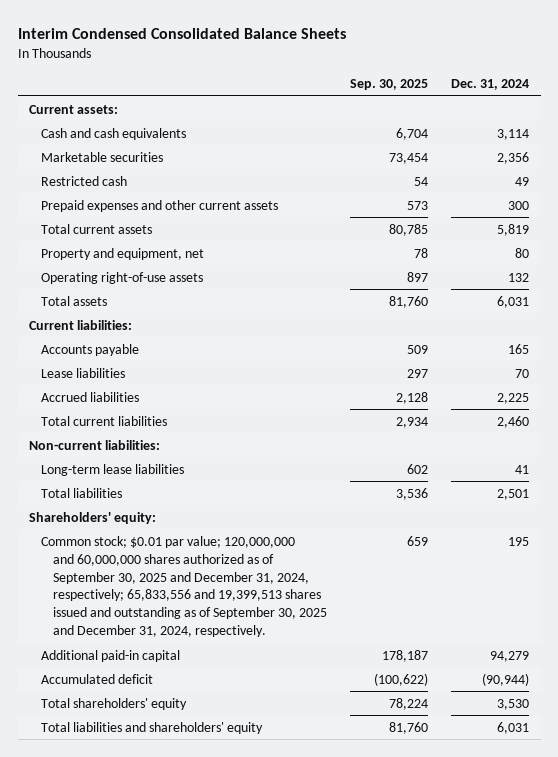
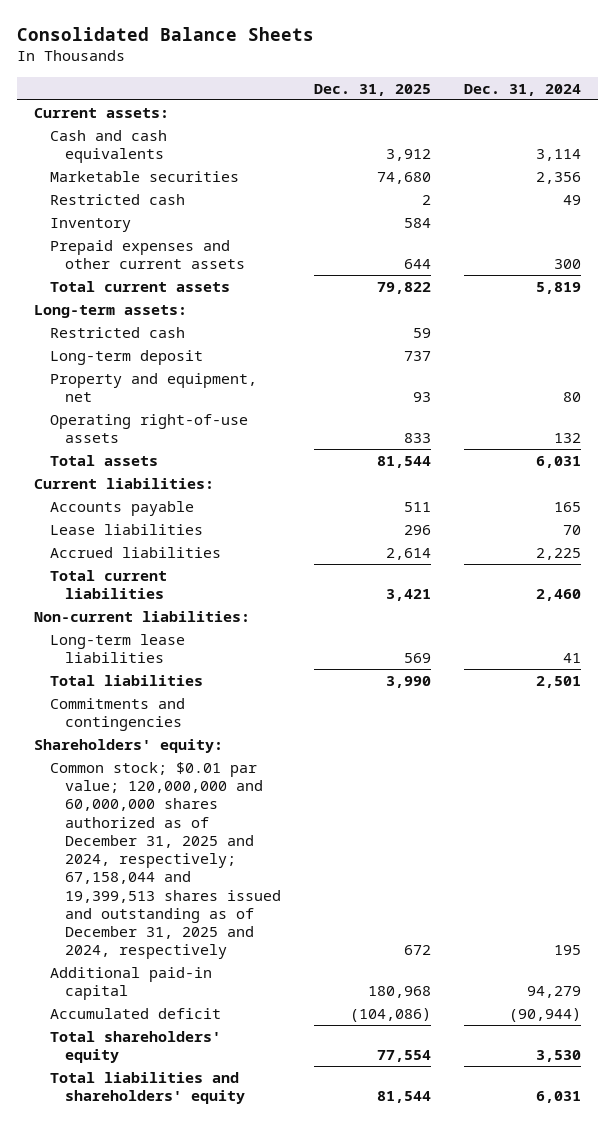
- Interim Condensed Consolidated Balance Sheets
+ Consolidated Balance Sheets
- | Sep. 30, 2025 | Dec. 31, 2024
+ | Dec. 31, 2025 | Dec. 31, 2024
+ Inventory | 584 |
+ Long-term assets:
+ Restricted cash | 59 |
+ Long-term deposit | 737 |
+ Commitments and contingencies
- Common stock; $0.01 par value; 120,000,000 and 60,000,000 shares authorized as of September 30, 2025 and December 31, 2024, respectively; 65,833,556 and 19,399,513 shares issued and outstanding as of September 30, 2025 and December 31, 2024, respectively. | 659 | 195
+ Common stock; $0.01 par value; 120,000,000 and 60,000,000 shares authorized as of December 31, 2025 and 2024, respectively; 67,158,044 and 19,399,513 shares issued and outstanding as of December 31, 2025 and 2024, respectively | 672 | 195

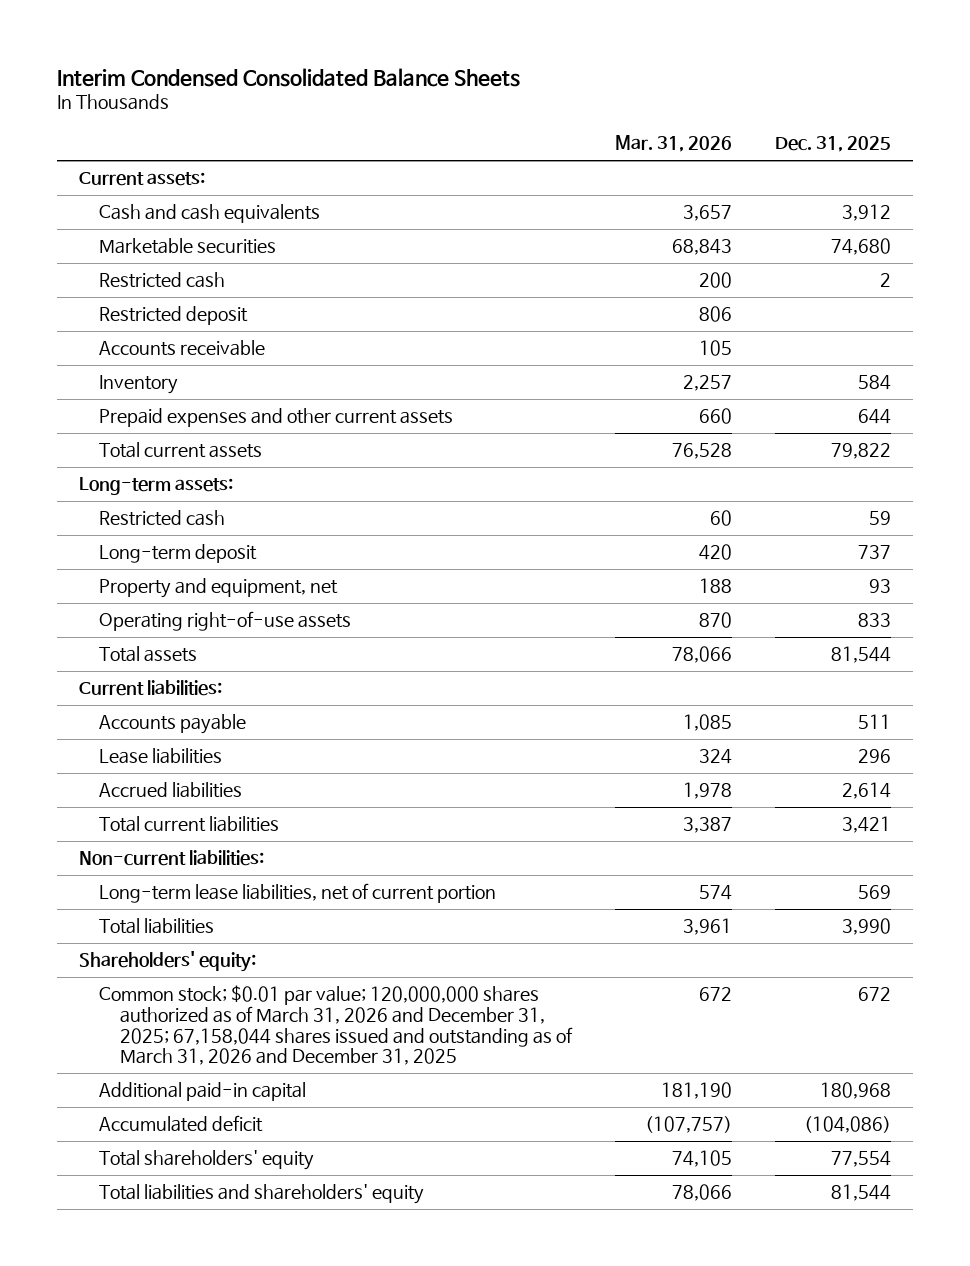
- Consolidated Balance Sheets
+ Interim Condensed Consolidated Balance Sheets
- | Dec. 31, 2025 | Dec. 31, 2024
+ | Mar. 31, 2026 | Dec. 31, 2025
+ Restricted deposit | 806 |
+ Accounts receivable | 105 |
- Long-term lease liabilities | 569 | 41
+ Long-term lease liabilities, net of current portion | 574 | 569
- Commitments and contingencies
- Common stock; $0.01 par value; 120,000,000 and 60,000,000 shares authorized as of December 31, 2025 and 2024, respectively; 67,158,044 and 19,399,513 shares issued and outstanding as of December 31, 2025 and 2024, respectively | 672 | 195
+ Common stock; $0.01 par value; 120,000,000 shares authorized as of March 31, 2026 and December 31, 2025; 67,158,044 shares issued and outstanding as of March 31, 2026 and December 31, 2025 | 672 | 672

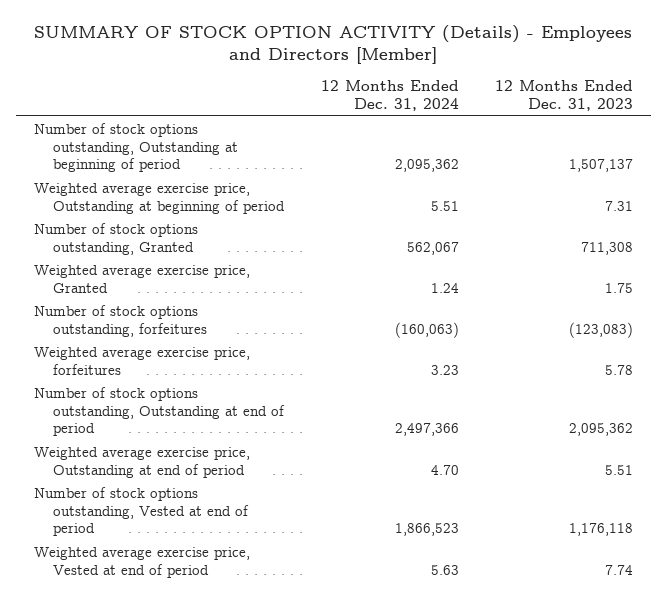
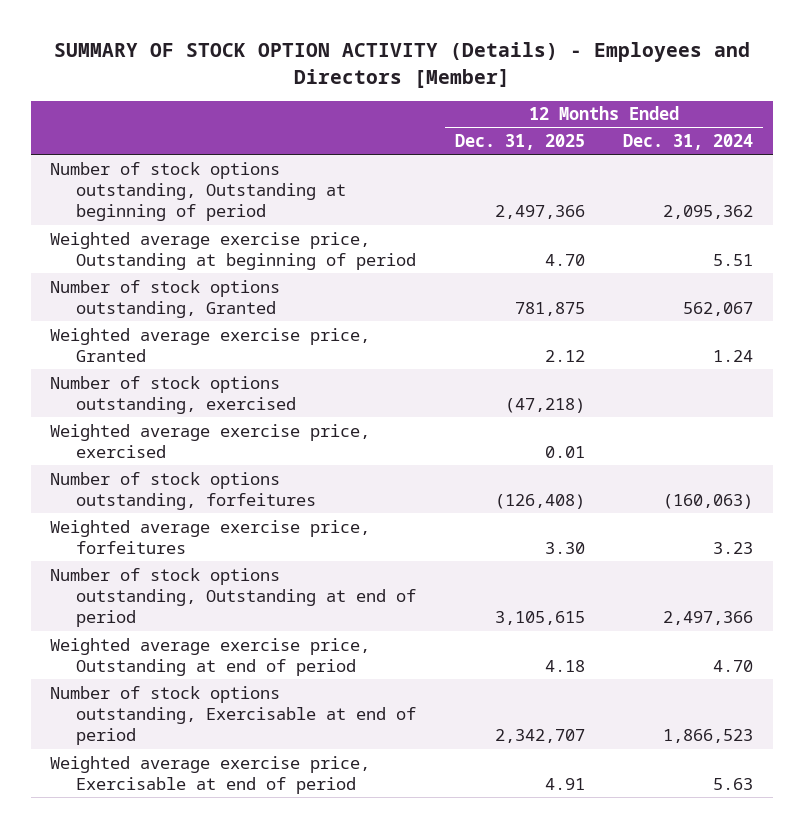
- | 12 Months Ended Dec. 31, 2024 | 12 Months Ended Dec. 31, 2023
+ | 12 Months Ended Dec. 31, 2025 | 12 Months Ended Dec. 31, 2024
+ Number of stock options outstanding, exercised | (47,218) |
+ Weighted average exercise price, exercised | 0.01 |
- Number of stock options outstanding, Vested at end of period | 1,866,523 | 1,176,118
- Weighted average exercise price, Vested at end of period | 5.63 | 7.74
+ Number of stock options outstanding, Exercisable at end of period | 2,342,707 | 1,866,523
+ Weighted average exercise price, Exercisable at end of period | 4.91 | 5.63

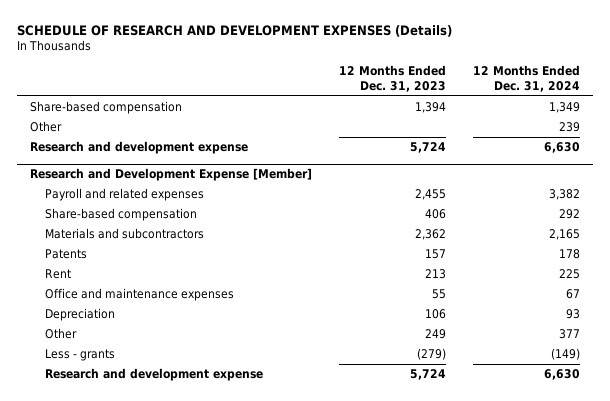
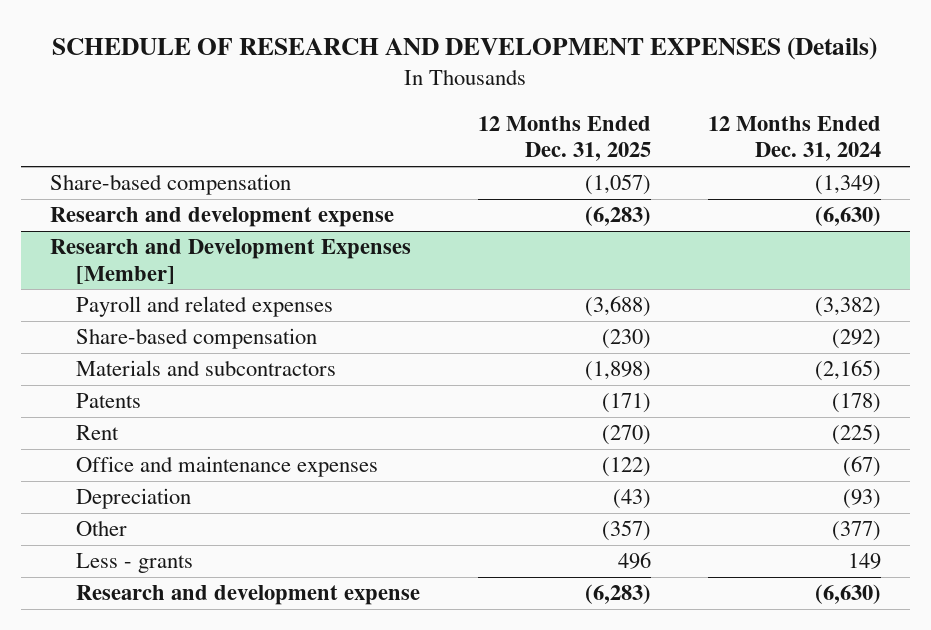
- | 12 Months Ended Dec. 31, 2023 | 12 Months Ended Dec. 31, 2024
+ | 12 Months Ended Dec. 31, 2025 | 12 Months Ended Dec. 31, 2024
- Share-based compensation | 1,394 | 1,349
- Other | | 239
- Research and development expense | 5,724 | 6,630
- Research and Development Expense [Member]
- Payroll and related expenses | 2,455 | 3,382
- Share-based compensation | 406 | 292
- Materials and subcontractors | 2,362 | 2,165
- Patents | 157 | 178
- Rent | 213 | 225
- Office and maintenance expenses | 55 | 67
- Depreciation | 106 | 93
- Other | 249 | 377
- Less - grants | (279) | (149)
- Research and development expense | 5,724 | 6,630
+ Share-based compensation | (1,057) | (1,349)
+ Research and development expense | (6,283) | (6,630)
+ Research and Development Expenses [Member]
+ Payroll and related expenses | (3,688) | (3,382)
+ Share-based compensation | (230) | (292)
+ Materials and subcontractors | (1,898) | (2,165)
+ Patents | (171) | (178)
+ Rent | (270) | (225)
+ Office and maintenance expenses | (122) | (67)
+ Depreciation | (43) | (93)
+ Other | (357) | (377)
+ Less - grants | 496 | 149
+ Research and development expense | (6,283) | (6,630)

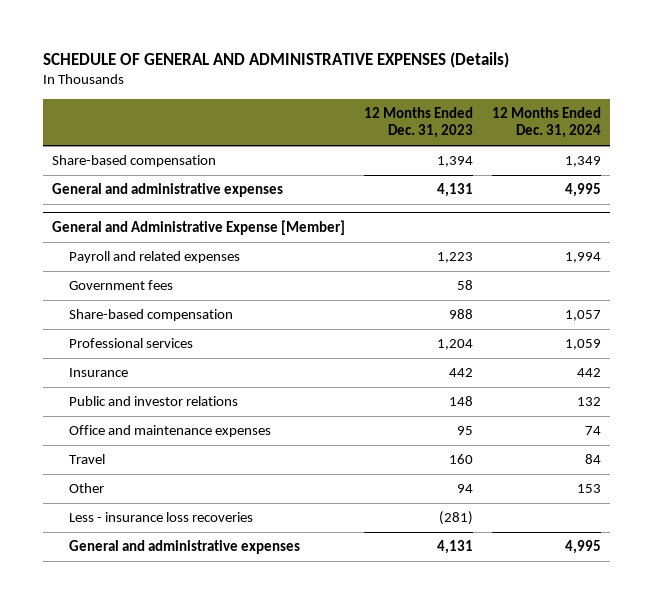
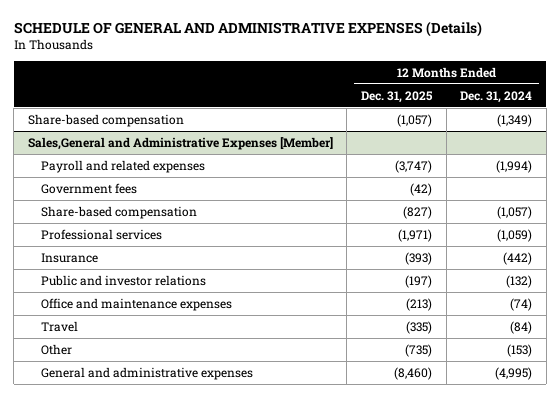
- | 12 Months Ended Dec. 31, 2023 | 12 Months Ended Dec. 31, 2024
+ | 12 Months Ended Dec. 31, 2025 | 12 Months Ended Dec. 31, 2024
- Share-based compensation | 1,394 | 1,349
- General and administrative expenses | 4,131 | 4,995
- General and Administrative Expense [Member]
- Payroll and related expenses | 1,223 | 1,994
+ Share-based compensation | (1,057) | (1,349)
+ Sales,General and Administrative Expenses [Member]
+ Payroll and related expenses | (3,747) | (1,994)
- Share-based compensation | 988 | 1,057
- Professional services | 1,204 | 1,059
- Insurance | 442 | 442
- Public and investor relations | 148 | 132
- Office and maintenance expenses | 95 | 74
- Travel | 160 | 84
- Other | 94 | 153
- Less - insurance loss recoveries | (281) |
- General and administrative expenses | 4,131 | 4,995
+ Share-based compensation | (827) | (1,057)
+ Professional services | (1,971) | (1,059)
+ Insurance | (393) | (442)
+ Public and investor relations | (197) | (132)
+ Office and maintenance expenses | (213) | (74)
+ Travel | (335) | (84)
+ Other | (735) | (153)
+ General and administrative expenses | (8,460) | (4,995)

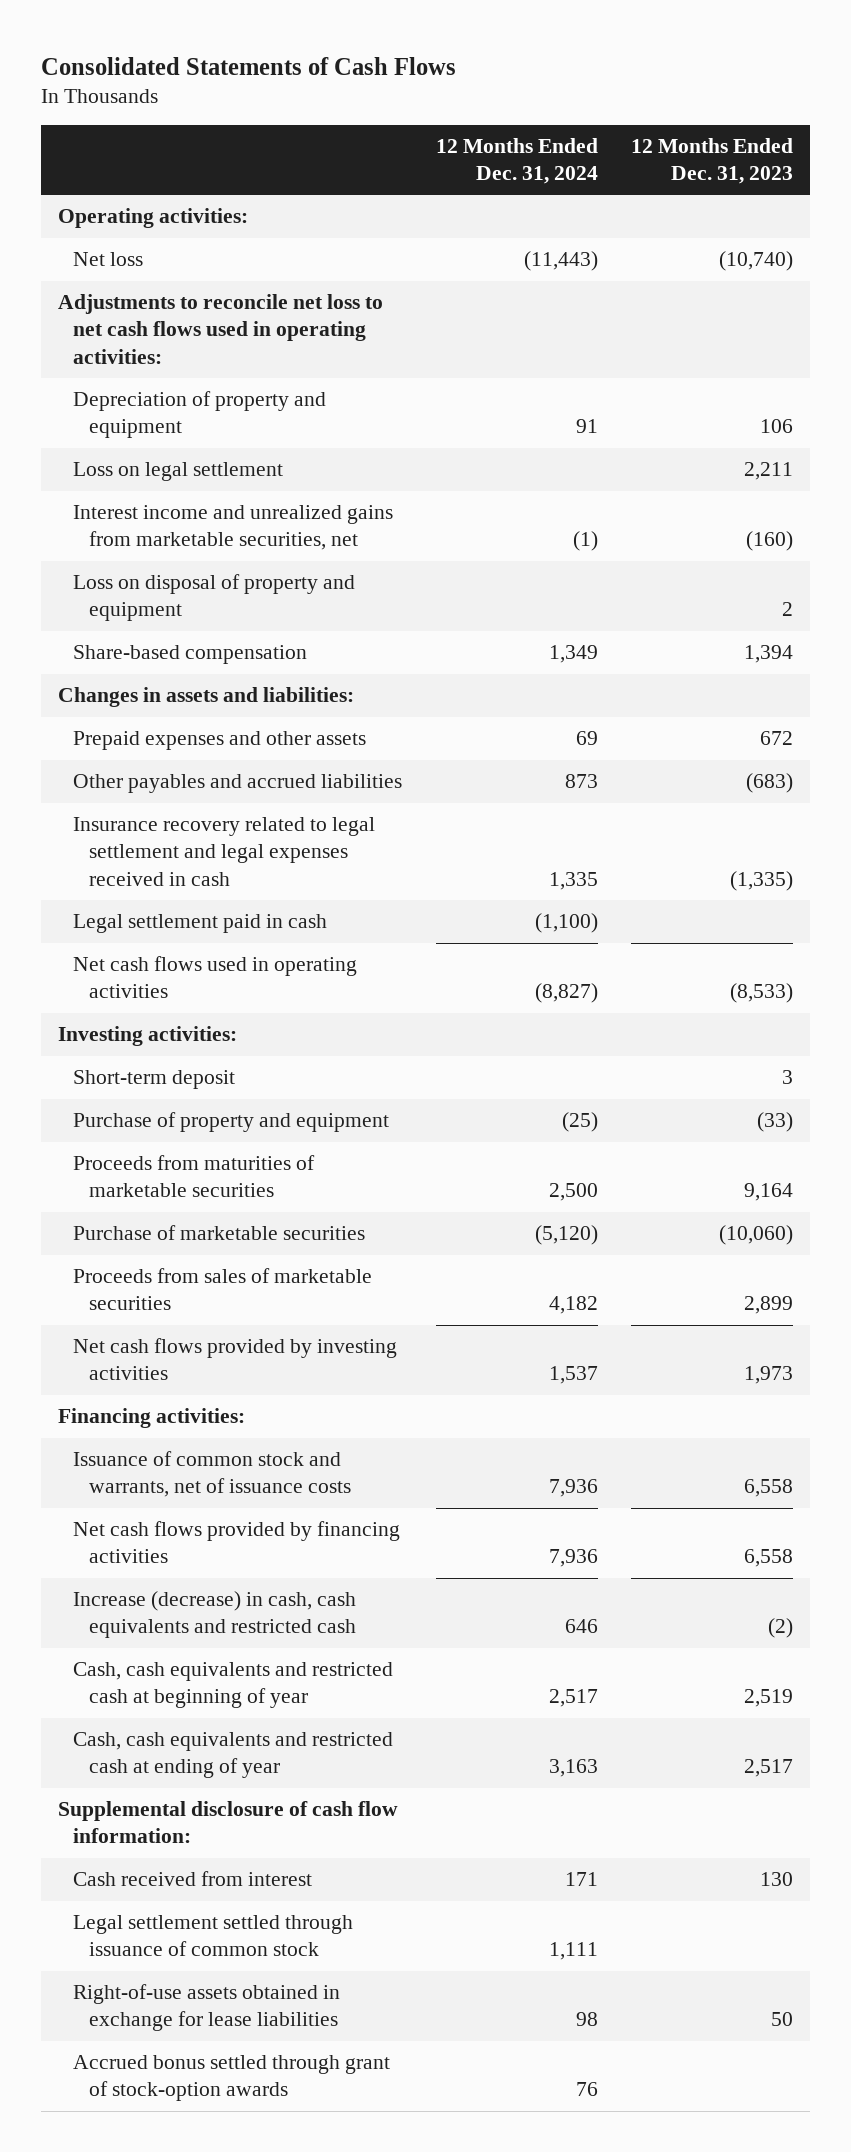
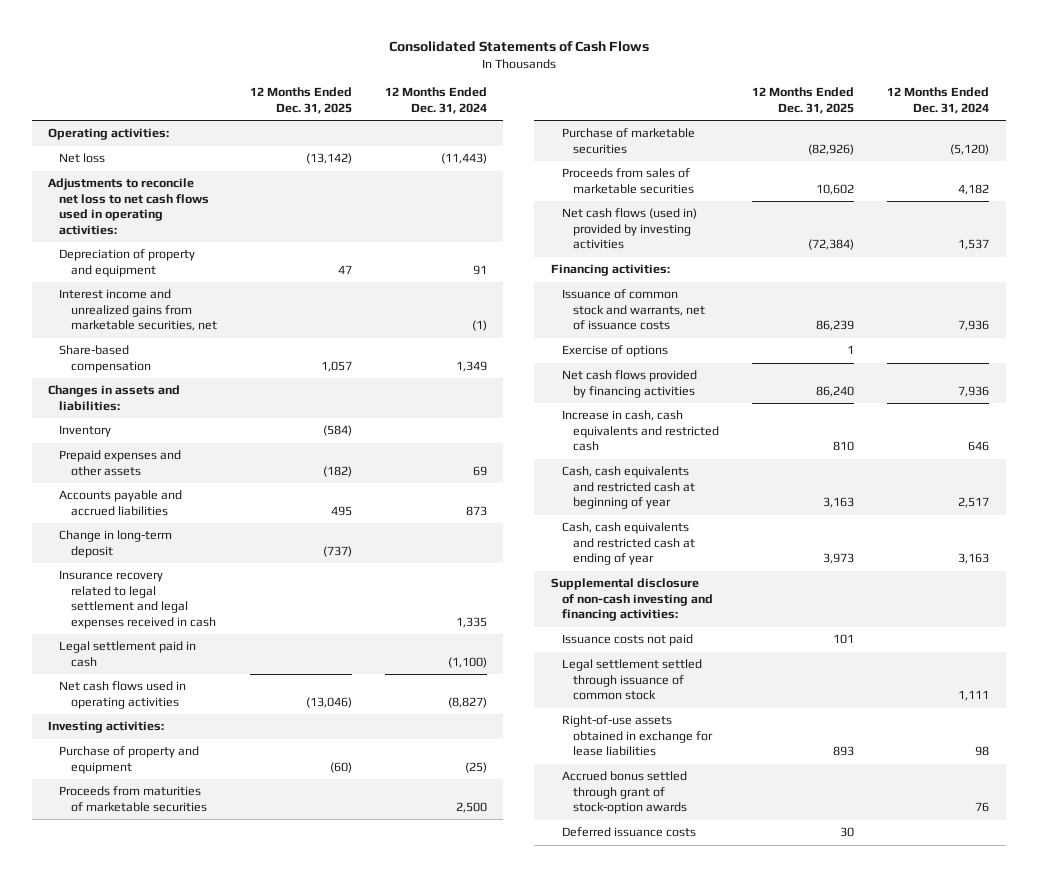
- | 12 Months Ended Dec. 31, 2024 | 12 Months Ended Dec. 31, 2023
+ | 12 Months Ended Dec. 31, 2025 | 12 Months Ended Dec. 31, 2024
- Loss on legal settlement | | 2,211
- Loss on disposal of property and equipment | | 2
+ Inventory | (584) |
- Other payables and accrued liabilities | 873 | (683)
+ Accounts payable and accrued liabilities | 495 | 873
+ Change in long-term deposit | (737) |
- Short-term deposit | | 3
- Net cash flows provided by investing activities | 1,537 | 1,973
+ Net cash flows (used in) provided by investing activities | (72,384) | 1,537
+ Exercise of options | 1 |
- Increase (decrease) in cash, cash equivalents and restricted cash | 646 | (2)
+ Increase in cash, cash equivalents and restricted cash | 810 | 646
- Supplemental disclosure of cash flow information:
- Cash received from interest | 171 | 130
+ Supplemental disclosure of non-cash investing and financing activities:
+ Issuance costs not paid | 101 |
+ Deferred issuance costs | 30 |

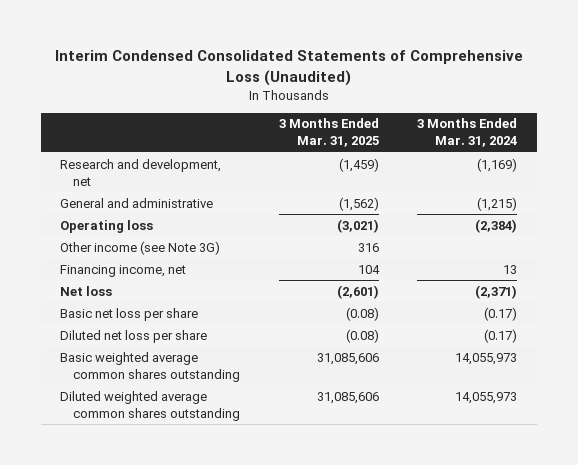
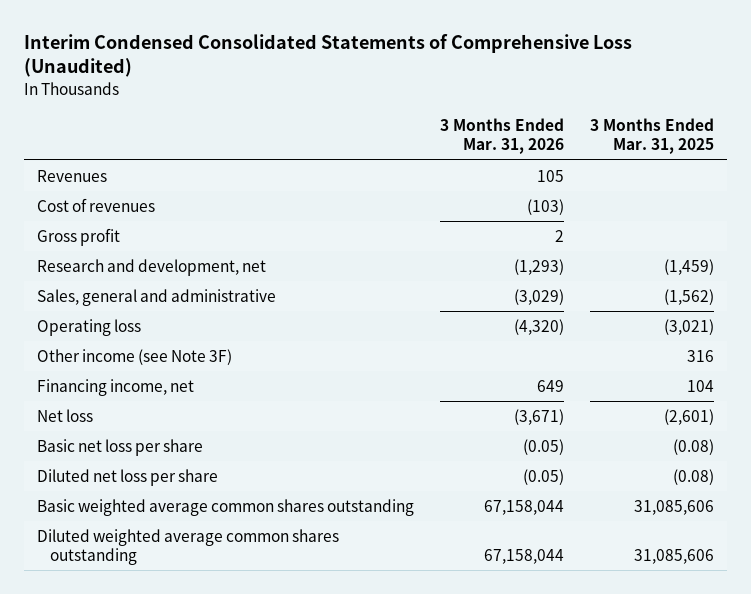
- | 3 Months Ended Mar. 31, 2025 | 3 Months Ended Mar. 31, 2024
+ | 3 Months Ended Mar. 31, 2026 | 3 Months Ended Mar. 31, 2025
+ Revenues | 105 |
+ Cost of revenues | (103) |
+ Gross profit | 2 |
- General and administrative | (1,562) | (1,215)
+ Sales, general and administrative | (3,029) | (1,562)
- Other income (see Note 3G) | 316 |
+ Other income (see Note 3F) | | 316

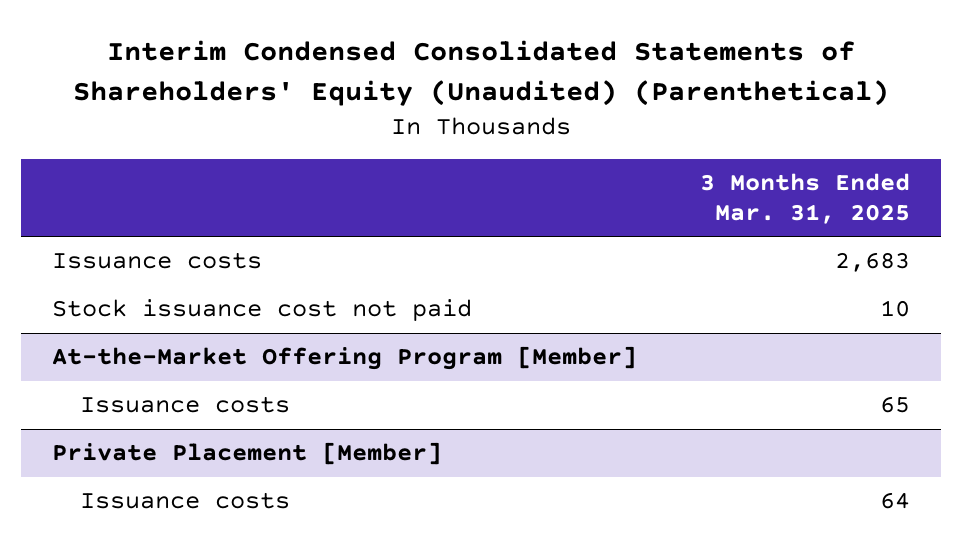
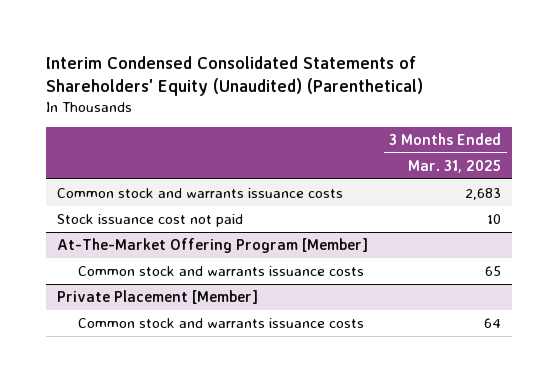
- Issuance costs | 2,683
+ Common stock and warrants issuance costs | 2,683
- At-the-Market Offering Program [Member]
- Issuance costs | 65
+ At-The-Market Offering Program [Member]
+ Common stock and warrants issuance costs | 65
@ Private Placement [Member]
- Issuance costs | 64
+ Common stock and warrants issuance costs | 64

